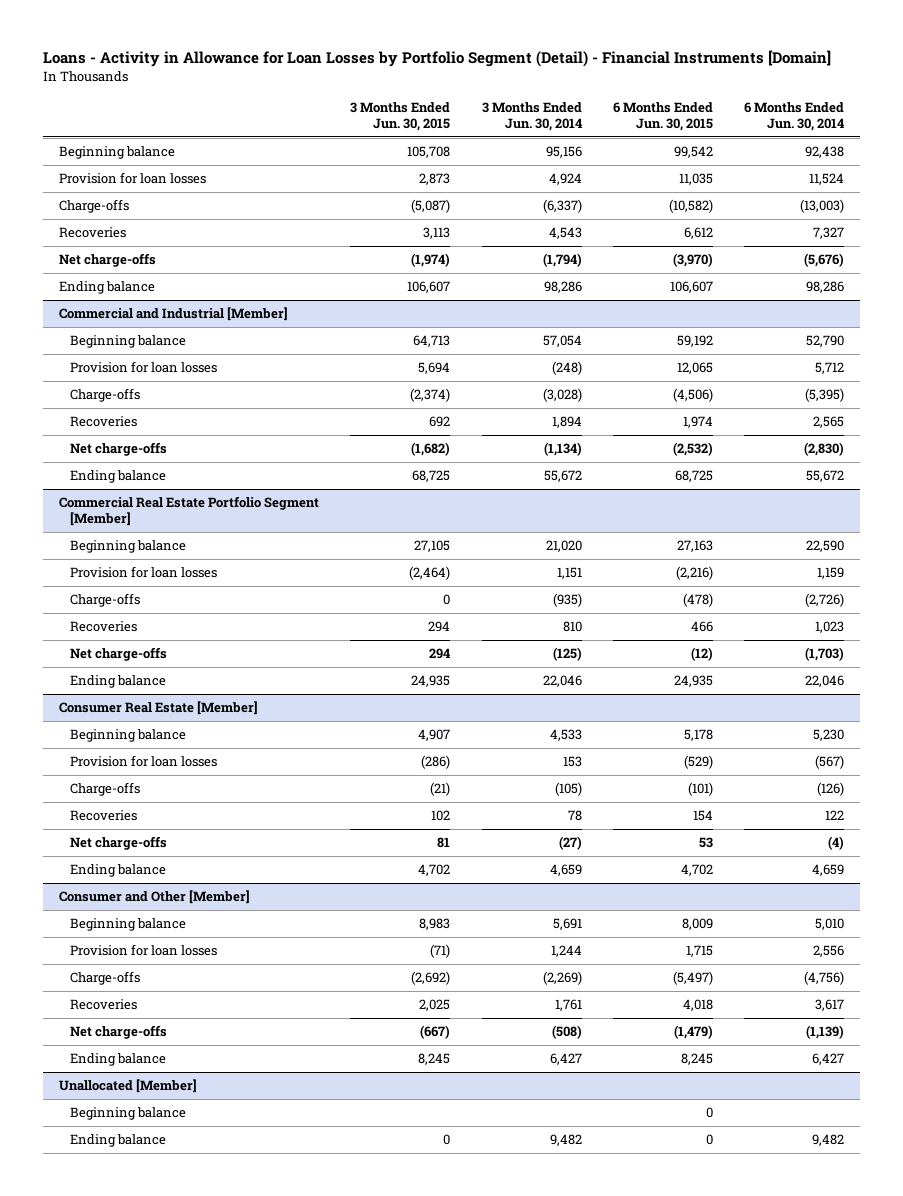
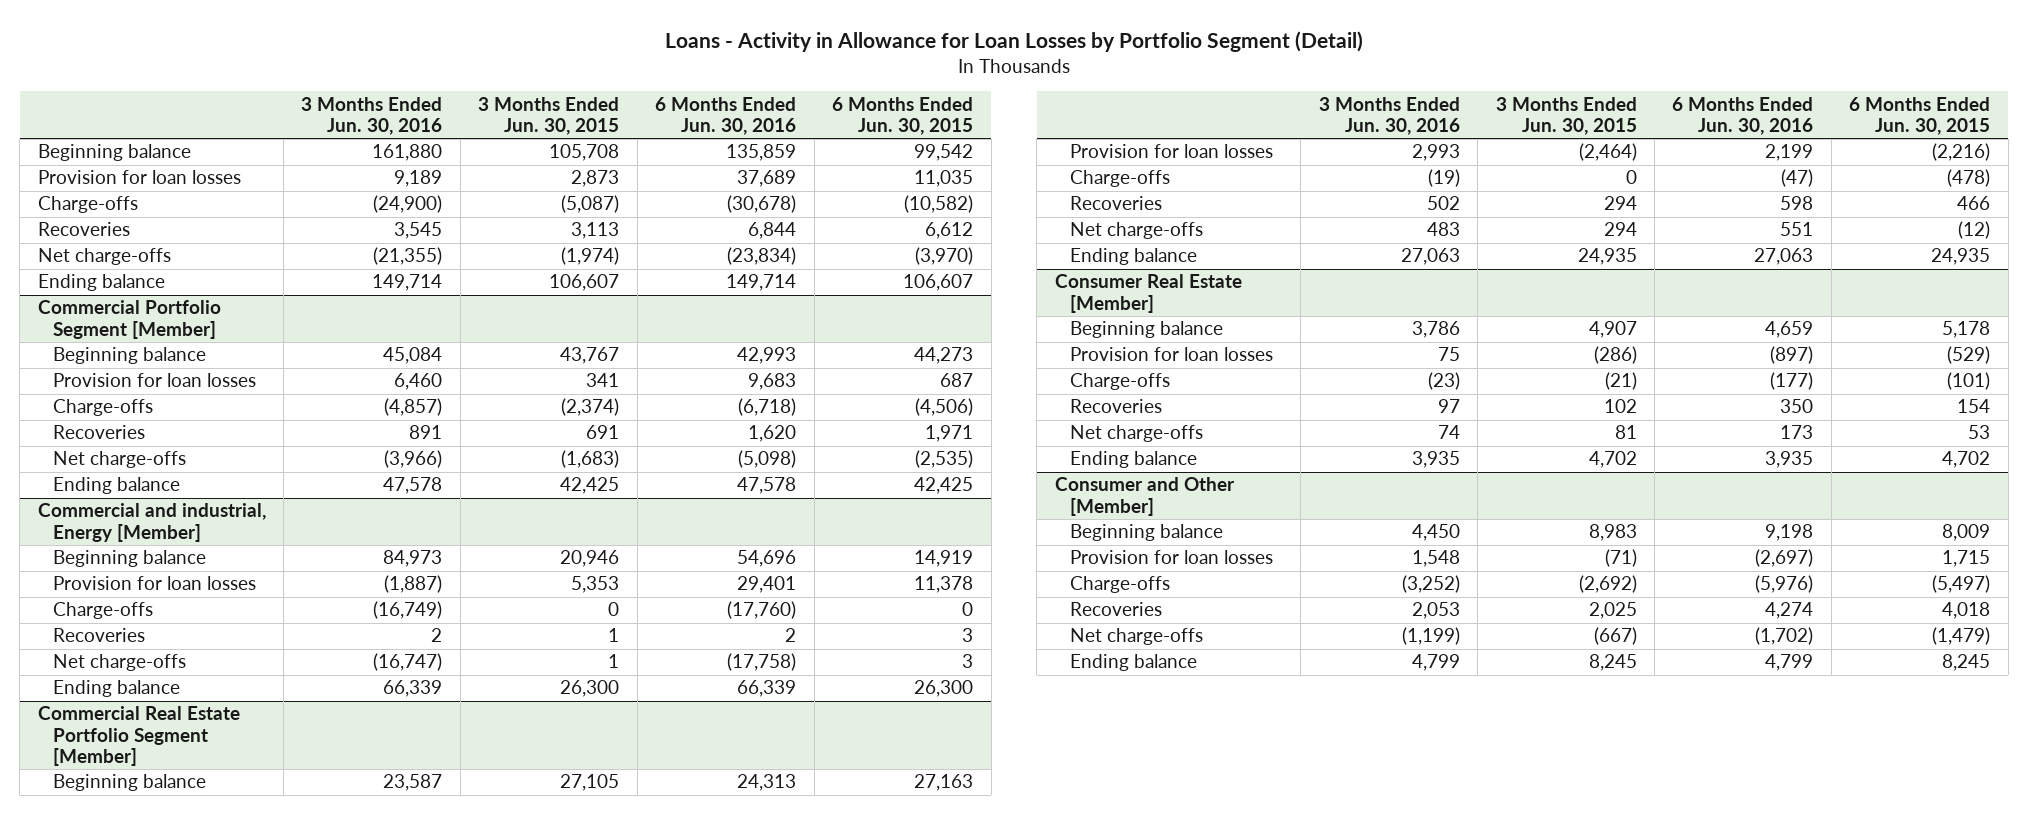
- Loans - Activity in Allowance for Loan Losses by Portfolio Segment (Detail) - Financial Instruments [Domain]
+ Loans - Activity in Allowance for Loan Losses by Portfolio Segment (Detail)
- | 3 Months Ended Jun. 30, 2015 | 3 Months Ended Jun. 30, 2014 | 6 Months Ended Jun. 30, 2015 | 6 Months Ended Jun. 30, 2014
+ | 3 Months Ended Jun. 30, 2016 | 3 Months Ended Jun. 30, 2015 | 6 Months Ended Jun. 30, 2016 | 6 Months Ended Jun. 30, 2015
- Commercial and Industrial [Member]
- Beginning balance | 64,713 | 57,054 | 59,192 | 52,790
- Provision for loan losses | 5,694 | (248) | 12,065 | 5,712
+ Commercial Portfolio Segment [Member]
+ Beginning balance | 45,084 | 43,767 | 42,993 | 44,273
+ Provision for loan losses | 6,460 | 341 | 9,683 | 687
- Recoveries | 692 | 1,894 | 1,974 | 2,565
- Net charge-offs | (1,682) | (1,134) | (2,532) | (2,830)
- Ending balance | 68,725 | 55,672 | 68,725 | 55,672
+ Recoveries | 891 | 691 | 1,620 | 1,971
+ Net charge-offs | (3,966) | (1,683) | (5,098) | (2,535)
+ Ending balance | 47,578 | 42,425 | 47,578 | 42,425
+ Commercial and industrial, Energy [Member]
+ Beginning balance | 84,973 | 20,946 | 54,696 | 14,919
+ Provision for loan losses | (1,887) | 5,353 | 29,401 | 11,378
+ Charge-offs | (16,749) | 0 | (17,760) | 0
+ Recoveries | 2 | 1 | 2 | 3
+ Net charge-offs | (16,747) | 1 | (17,758) | 3
+ Ending balance | 66,339 | 26,300 | 66,339 | 26,300
- Unallocated [Member]
- Beginning balance | | | 0 |
- Ending balance | 0 | 9,482 | 0 | 9,482

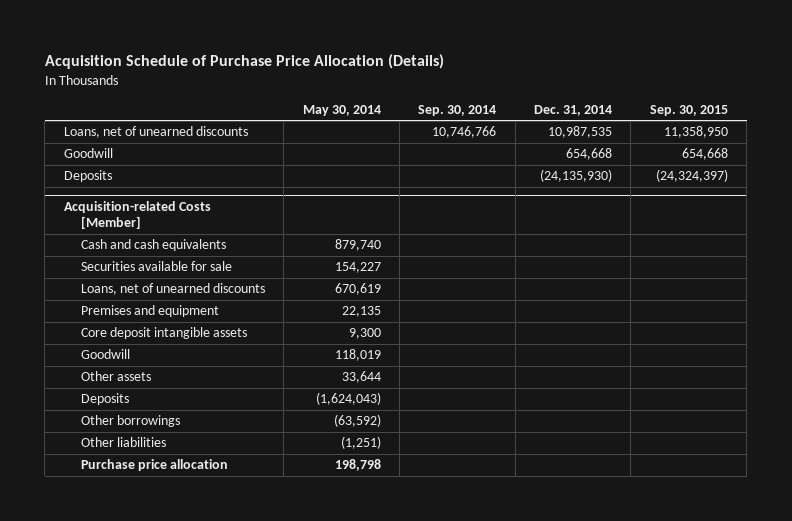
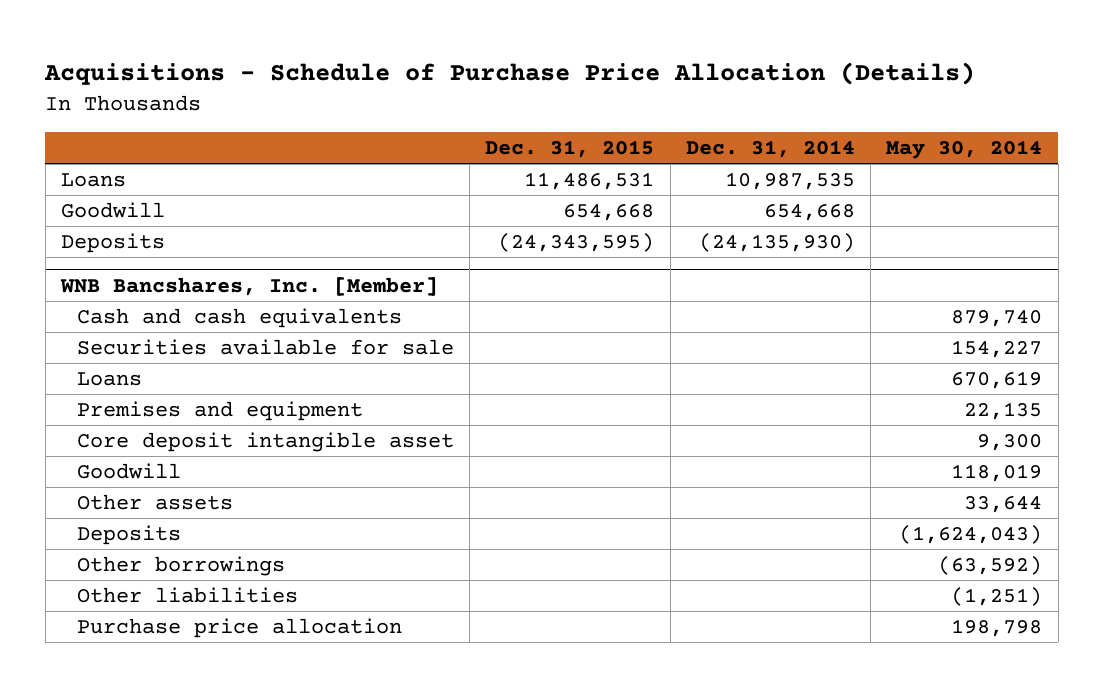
- Acquisition Schedule of Purchase Price Allocation (Details)
+ Acquisitions - Schedule of Purchase Price Allocation (Details)
- | May 30, 2014 | Sep. 30, 2014 | Dec. 31, 2014 | Sep. 30, 2015
+ | Dec. 31, 2015 | Dec. 31, 2014 | May 30, 2014
- Loans, net of unearned discounts | | 10,746,766 | 10,987,535 | 11,358,950
+ Loans | 11,486,531 | 10,987,535 |
- Acquisition-related Costs [Member]
+ WNB Bancshares, Inc. [Member]
- Loans, net of unearned discounts | 670,619 | | |
+ Loans | | | 670,619
- Core deposit intangible assets | 9,300 | | |
+ Core deposit intangible asset | | | 9,300

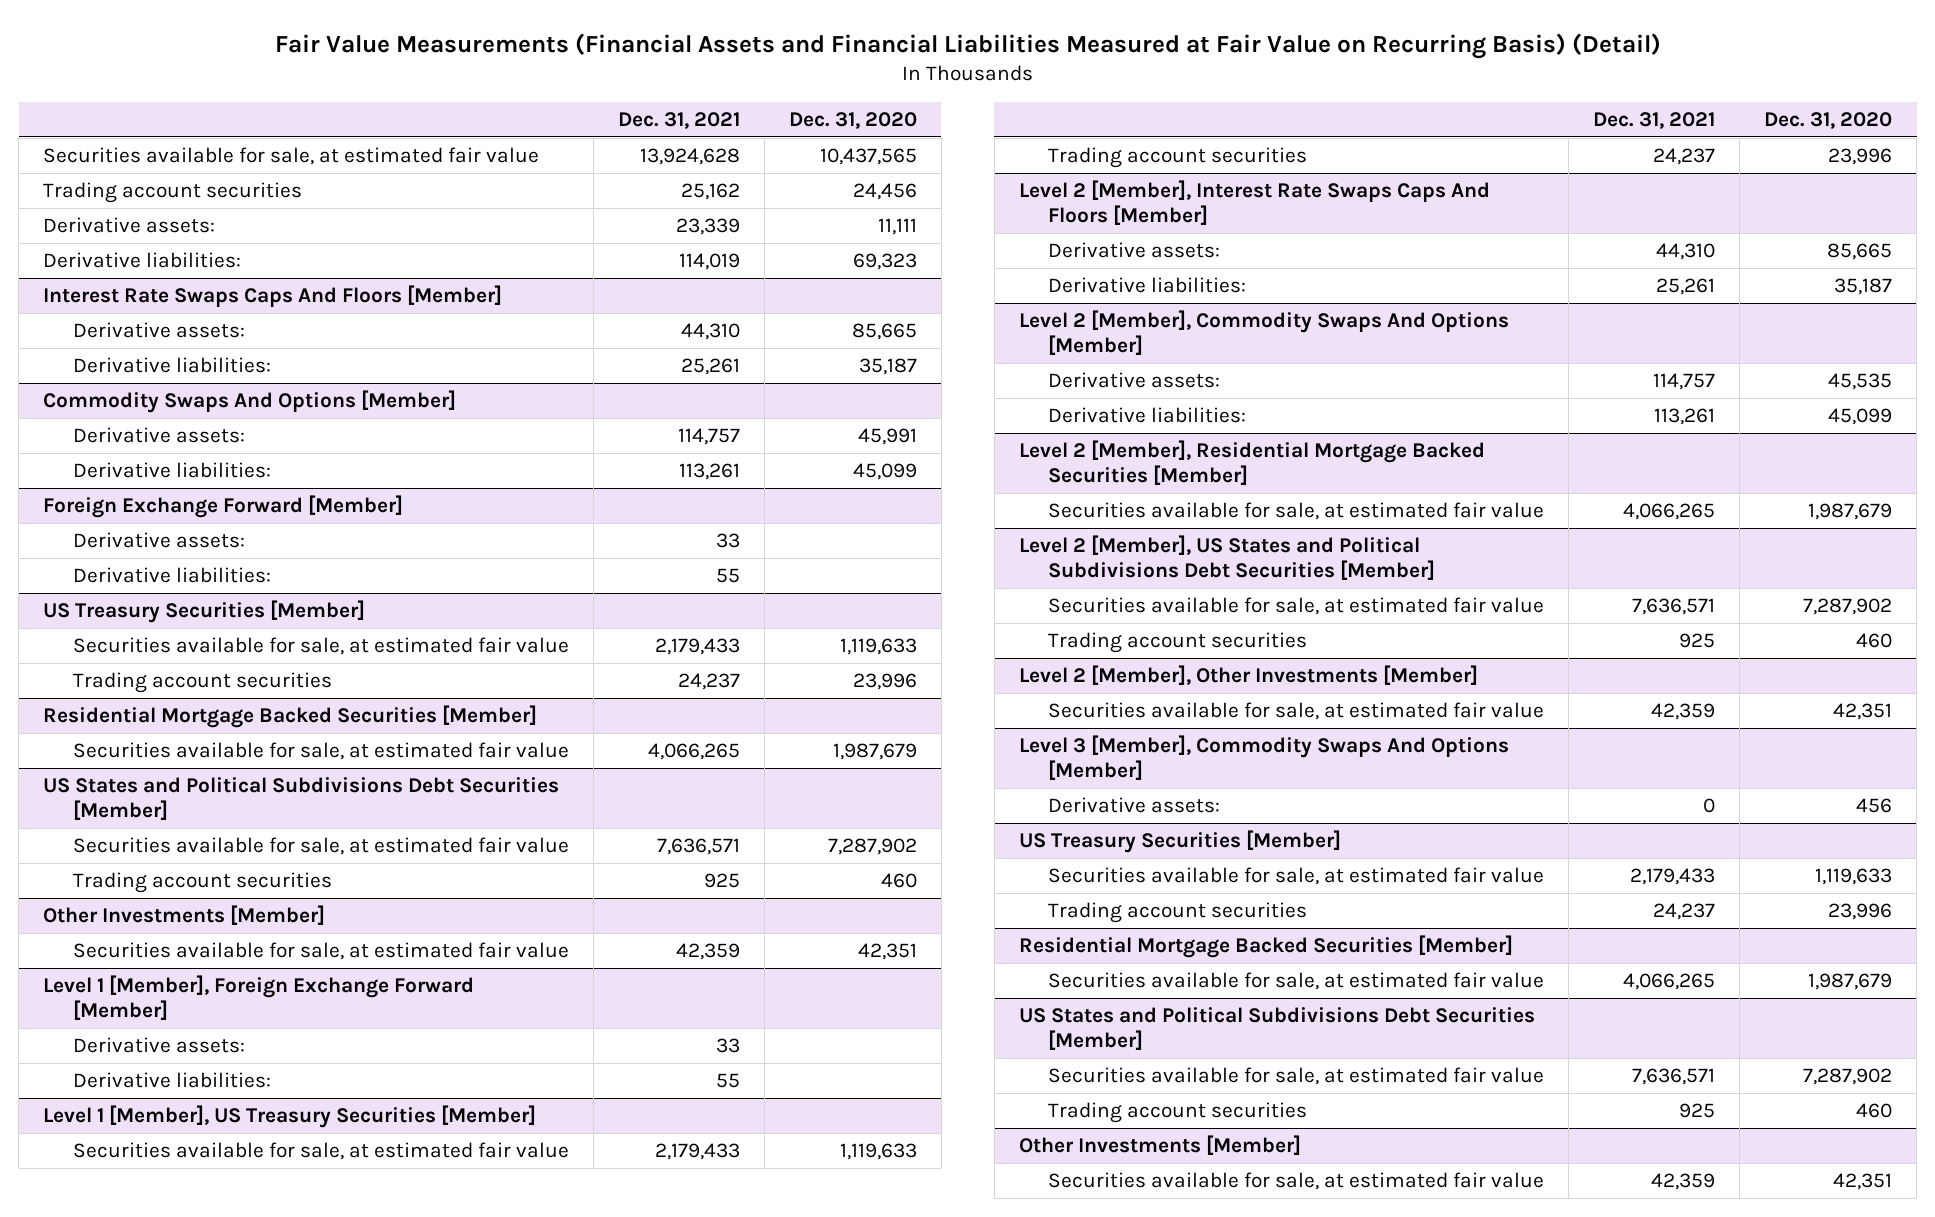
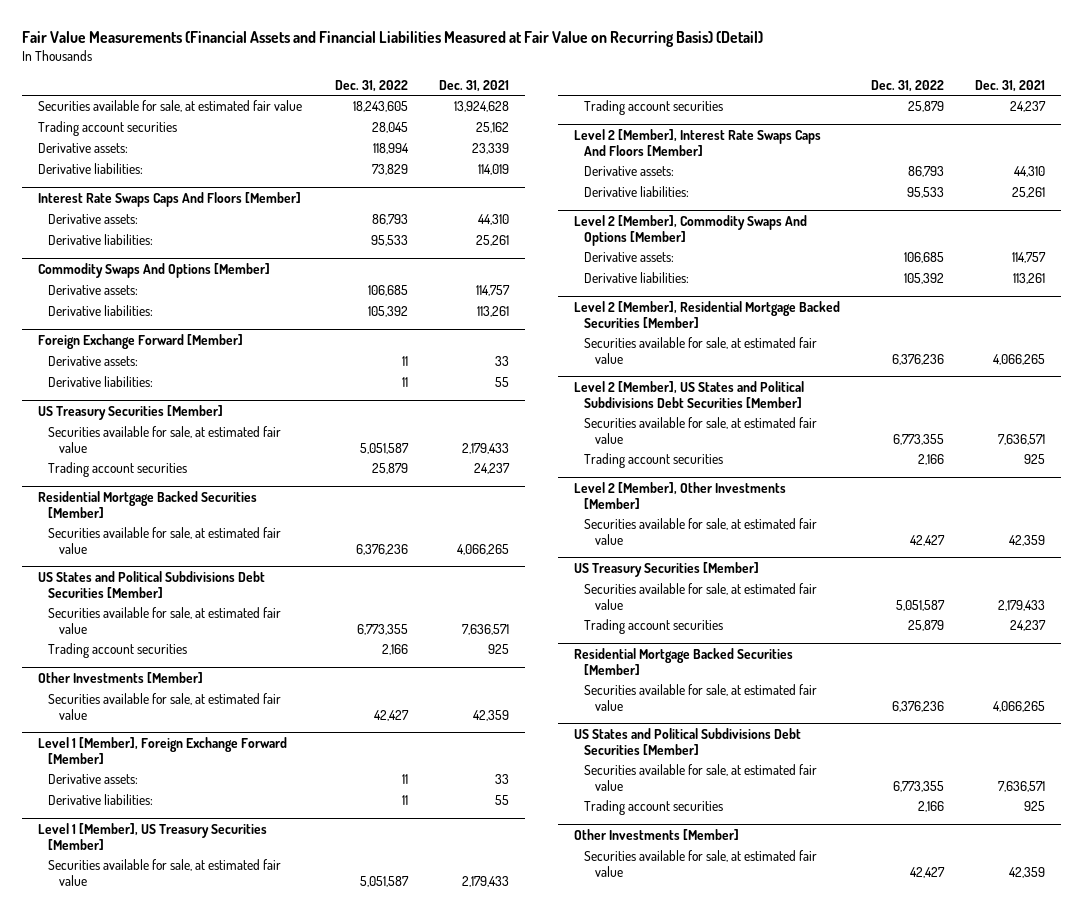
- | Dec. 31, 2021 | Dec. 31, 2020
+ | Dec. 31, 2022 | Dec. 31, 2021
- Level 3 [Member], Commodity Swaps And Options [Member]
- Derivative assets: | 0 | 456

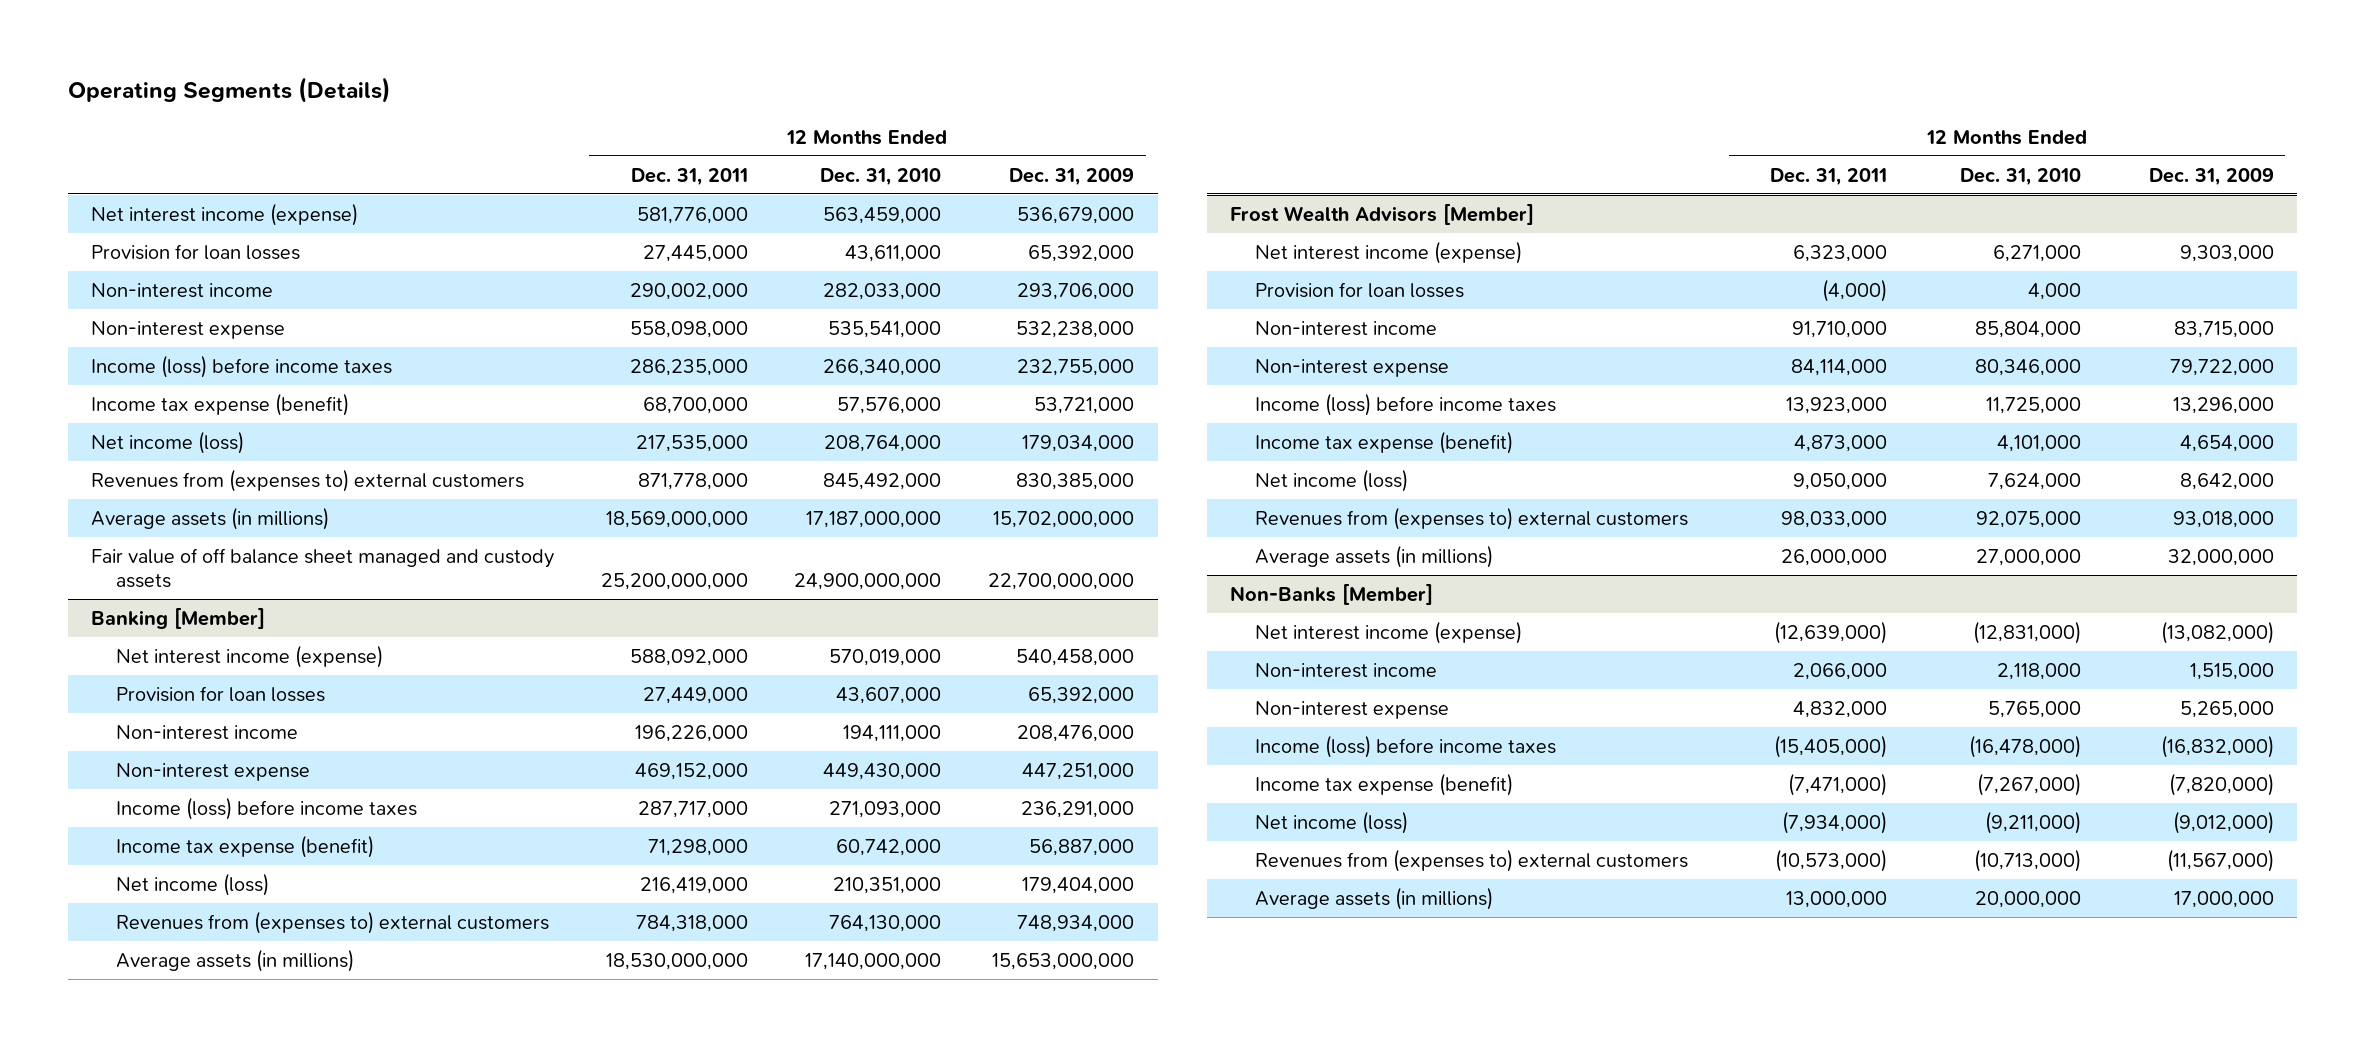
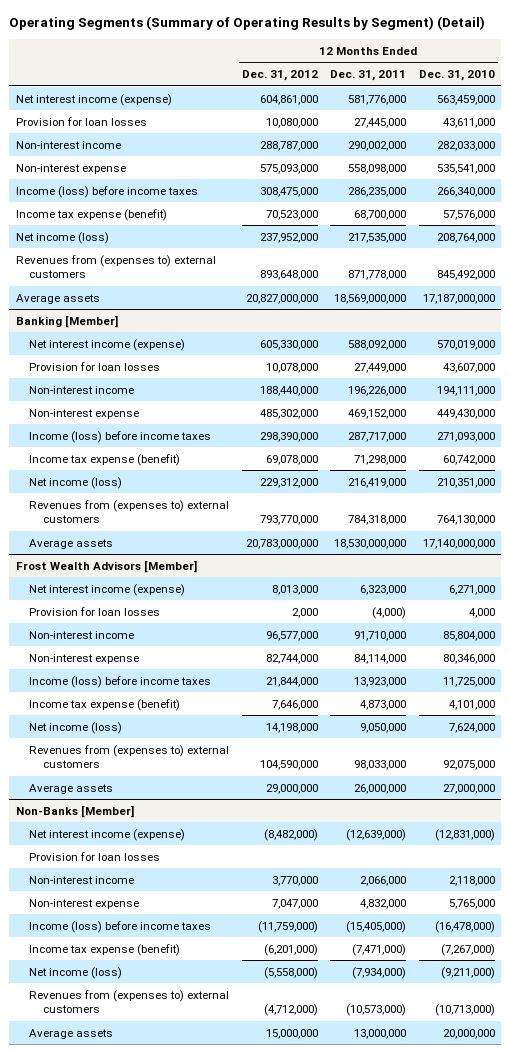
- Operating Segments (Details)
+ Operating Segments (Summary of Operating Results by Segment) (Detail)
- | 12 Months Ended Dec. 31, 2011 | 12 Months Ended Dec. 31, 2010 | 12 Months Ended Dec. 31, 2009
+ | 12 Months Ended Dec. 31, 2012 | 12 Months Ended Dec. 31, 2011 | 12 Months Ended Dec. 31, 2010
- Average assets (in millions) | 18,569,000,000 | 17,187,000,000 | 15,702,000,000
- Fair value of off balance sheet managed and custody assets | 25,200,000,000 | 24,900,000,000 | 22,700,000,000
+ Average assets | 20,827,000,000 | 18,569,000,000 | 17,187,000,000
@ Banking [Member]
- Average assets (in millions) | 18,530,000,000 | 17,140,000,000 | 15,653,000,000
+ Average assets | 20,783,000,000 | 18,530,000,000 | 17,140,000,000
@ Frost Wealth Advisors [Member]
- Average assets (in millions) | 26,000,000 | 27,000,000 | 32,000,000
+ Average assets | 29,000,000 | 26,000,000 | 27,000,000
@ Non-Banks [Member]
+ Provision for loan losses
- Average assets (in millions) | 13,000,000 | 20,000,000 | 17,000,000
+ Average assets | 15,000,000 | 13,000,000 | 20,000,000

